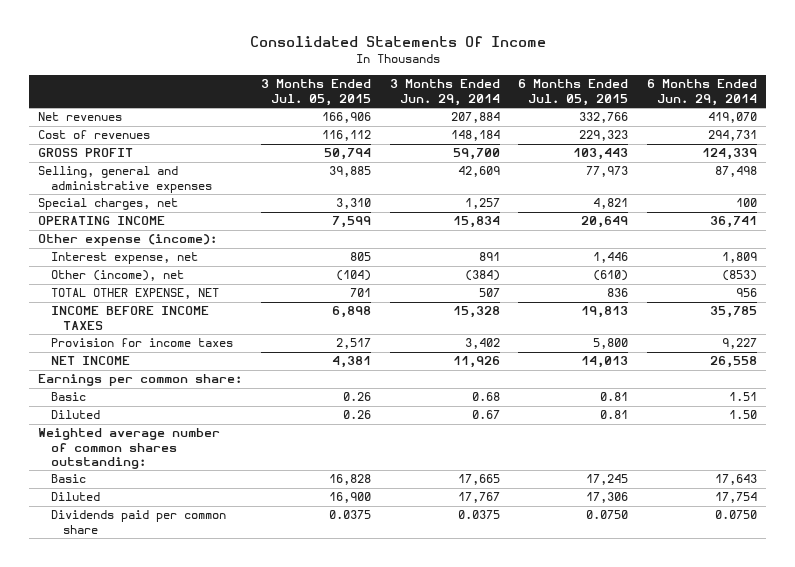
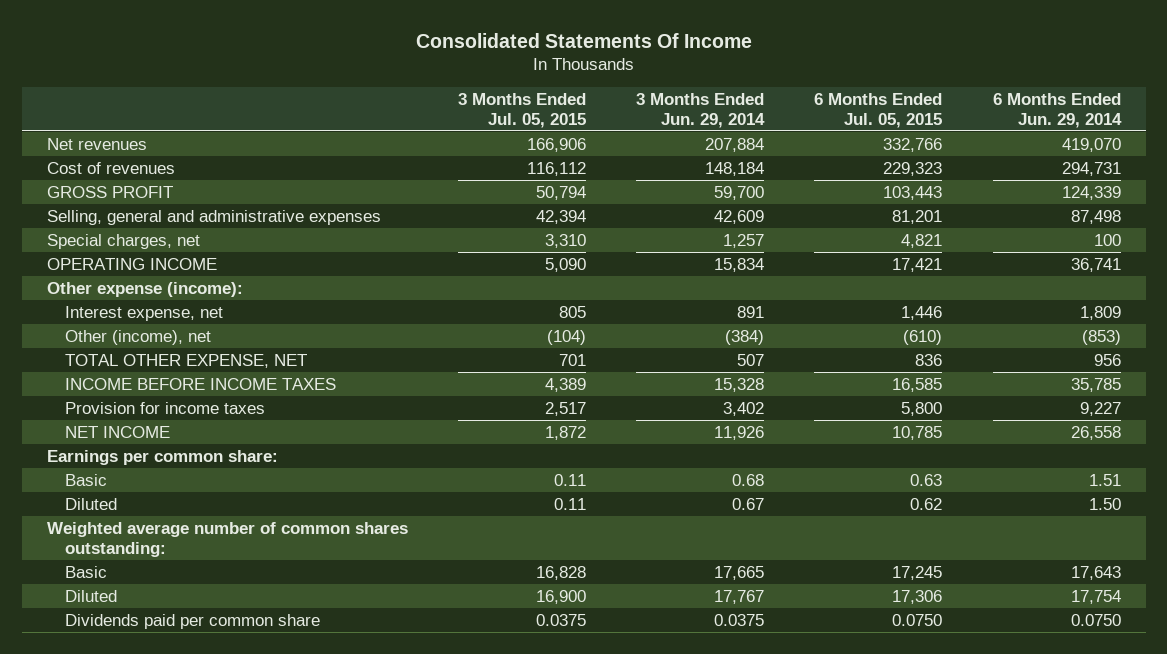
- Selling, general and administrative expenses | 39,885 | 42,609 | 77,973 | 87,498
+ Selling, general and administrative expenses | 42,394 | 42,609 | 81,201 | 87,498
- OPERATING INCOME | 7,599 | 15,834 | 20,649 | 36,741
+ OPERATING INCOME | 5,090 | 15,834 | 17,421 | 36,741
- INCOME BEFORE INCOME TAXES | 6,898 | 15,328 | 19,813 | 35,785
+ INCOME BEFORE INCOME TAXES | 4,389 | 15,328 | 16,585 | 35,785
- NET INCOME | 4,381 | 11,926 | 14,013 | 26,558
+ NET INCOME | 1,872 | 11,926 | 10,785 | 26,558
- Basic | 0.26 | 0.68 | 0.81 | 1.51
- Diluted | 0.26 | 0.67 | 0.81 | 1.50
+ Basic | 0.11 | 0.68 | 0.63 | 1.51
+ Diluted | 0.11 | 0.67 | 0.62 | 1.50

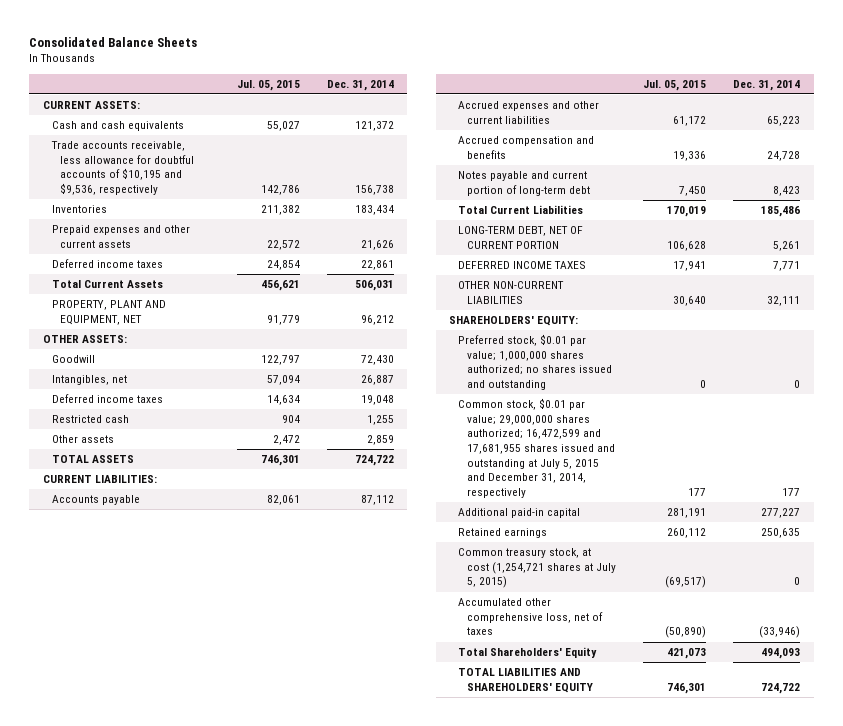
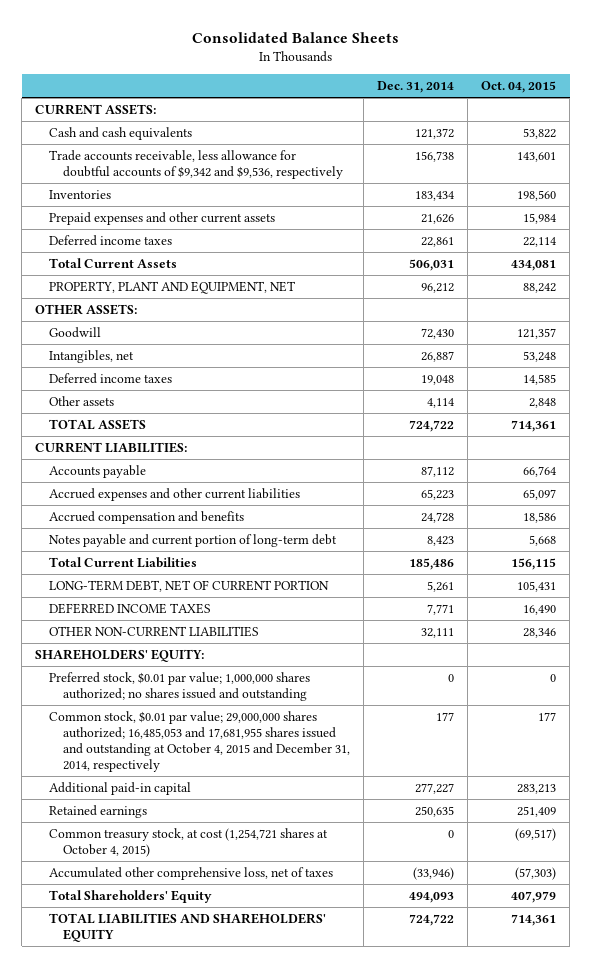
- | Jul. 05, 2015 | Dec. 31, 2014
+ | Dec. 31, 2014 | Oct. 04, 2015
- Trade accounts receivable, less allowance for doubtful accounts of $10,195 and $9,536, respectively | 142,786 | 156,738
+ Trade accounts receivable, less allowance for doubtful accounts of $9,342 and $9,536, respectively | 156,738 | 143,601
- Restricted cash | 904 | 1,255
- Other assets | 2,472 | 2,859
+ Other assets | 4,114 | 2,848
- Common stock, $0.01 par value; 29,000,000 shares authorized; 16,472,599 and 17,681,955 shares issued and outstanding at July 5, 2015 and December 31, 2014, respectively | 177 | 177
+ Common stock, $0.01 par value; 29,000,000 shares authorized; 16,485,053 and 17,681,955 shares issued and outstanding at October 4, 2015 and December 31, 2014, respectively | 177 | 177
- Common treasury stock, at cost (1,254,721 shares at July 5, 2015) | (69,517) | 0
+ Common treasury stock, at cost (1,254,721 shares at October 4, 2015) | 0 | (69,517)

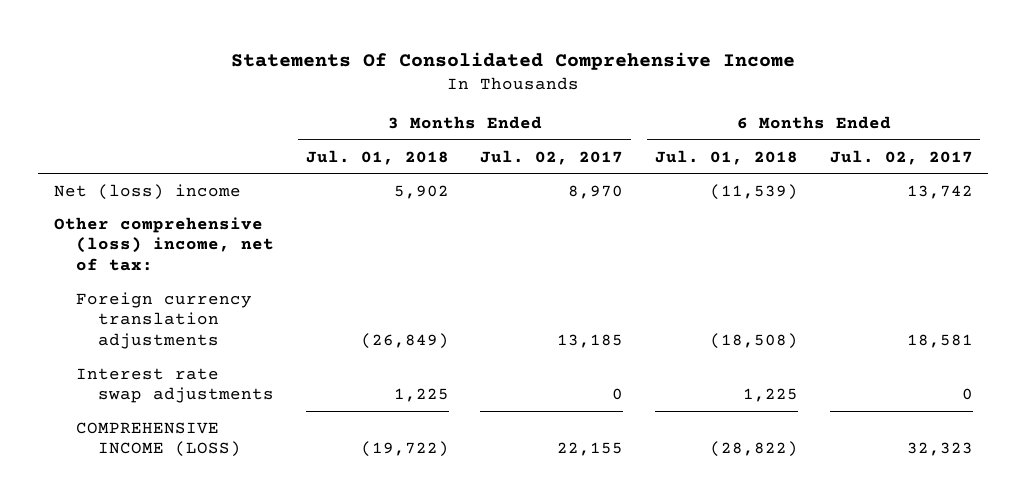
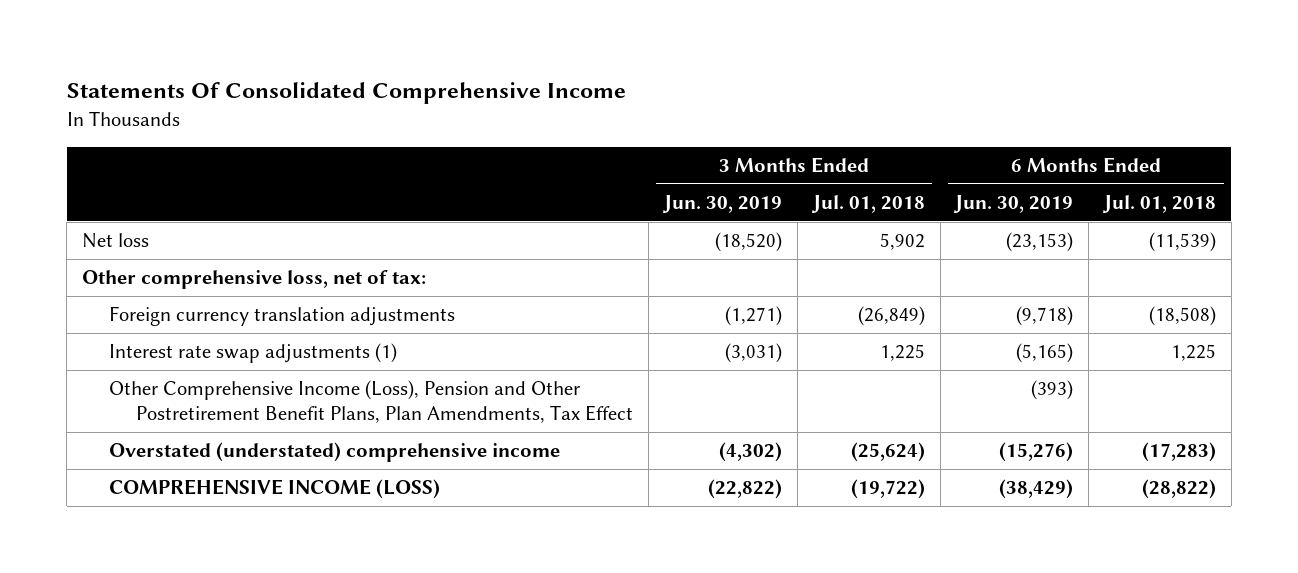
- | 3 Months Ended Jul. 01, 2018 | 3 Months Ended Jul. 02, 2017 | 6 Months Ended Jul. 01, 2018 | 6 Months Ended Jul. 02, 2017
+ | 3 Months Ended Jun. 30, 2019 | 3 Months Ended Jul. 01, 2018 | 6 Months Ended Jun. 30, 2019 | 6 Months Ended Jul. 01, 2018
- Net (loss) income | 5,902 | 8,970 | (11,539) | 13,742
- Other comprehensive (loss) income, net of tax:
+ Net loss | (18,520) | 5,902 | (23,153) | (11,539)
+ Other comprehensive loss, net of tax:
- Interest rate swap adjustments | 1,225 | 0 | 1,225 | 0
+ Interest rate swap adjustments (1) | (3,031) | 1,225 | (5,165) | 1,225
+ Other Comprehensive Income (Loss), Pension and Other Postretirement Benefit Plans, Plan Amendments, Tax Effect | | | (393) |
+ Overstated (understated) comprehensive income | (4,302) | (25,624) | (15,276) | (17,283)

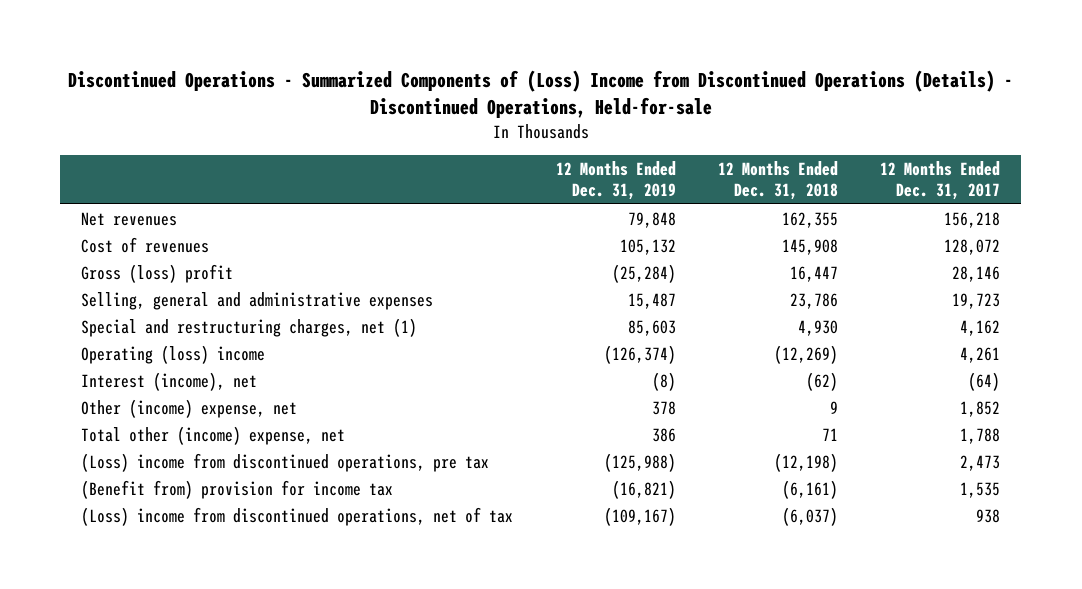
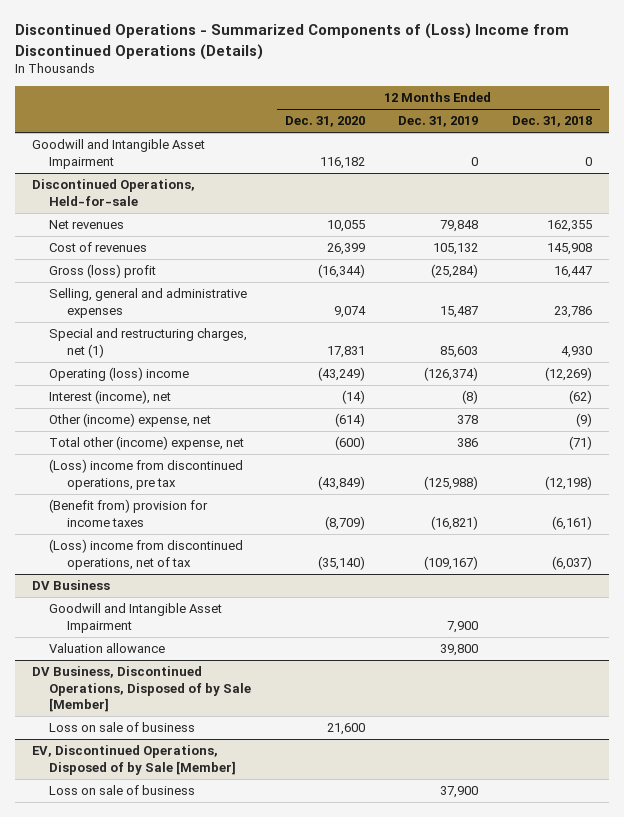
- Discontinued Operations - Summarized Components of (Loss) Income from Discontinued Operations (Details) - Discontinued Operations, Held-for-sale
+ Discontinued Operations - Summarized Components of (Loss) Income from Discontinued Operations (Details)
- | 12 Months Ended Dec. 31, 2019 | 12 Months Ended Dec. 31, 2018 | 12 Months Ended Dec. 31, 2017
+ | 12 Months Ended Dec. 31, 2020 | 12 Months Ended Dec. 31, 2019 | 12 Months Ended Dec. 31, 2018
+ Goodwill and Intangible Asset Impairment | 116,182 | 0 | 0
+ Discontinued Operations, Held-for-sale
- Other (income) expense, net | 378 | 9 | 1,852
- Total other (income) expense, net | 386 | 71 | 1,788
+ Other (income) expense, net | (614) | 378 | (9)
+ Total other (income) expense, net | (600) | 386 | (71)
- (Benefit from) provision for income tax | (16,821) | (6,161) | 1,535
+ (Benefit from) provision for income taxes | (8,709) | (16,821) | (6,161)
+ DV Business
+ Goodwill and Intangible Asset Impairment | | 7,900 |
+ Valuation allowance | | 39,800 |
+ DV Business, Discontinued Operations, Disposed of by Sale [Member]
+ Loss on sale of business | 21,600 | |
+ EV, Discontinued Operations, Disposed of by Sale [Member]
+ Loss on sale of business | | 37,900 |

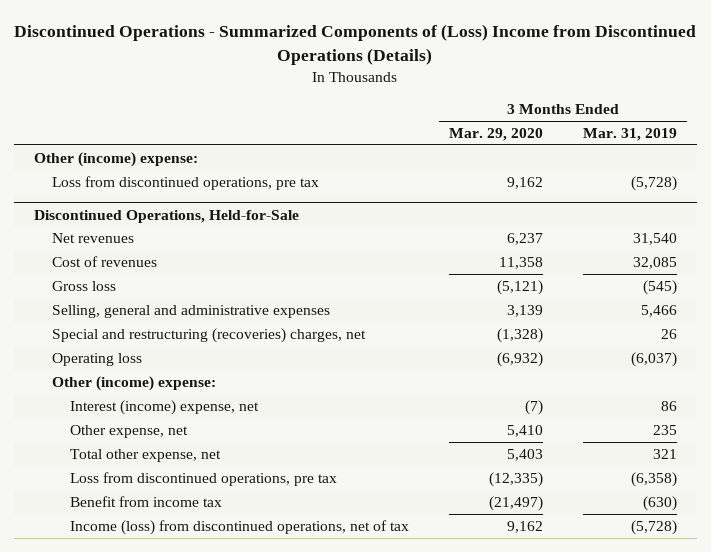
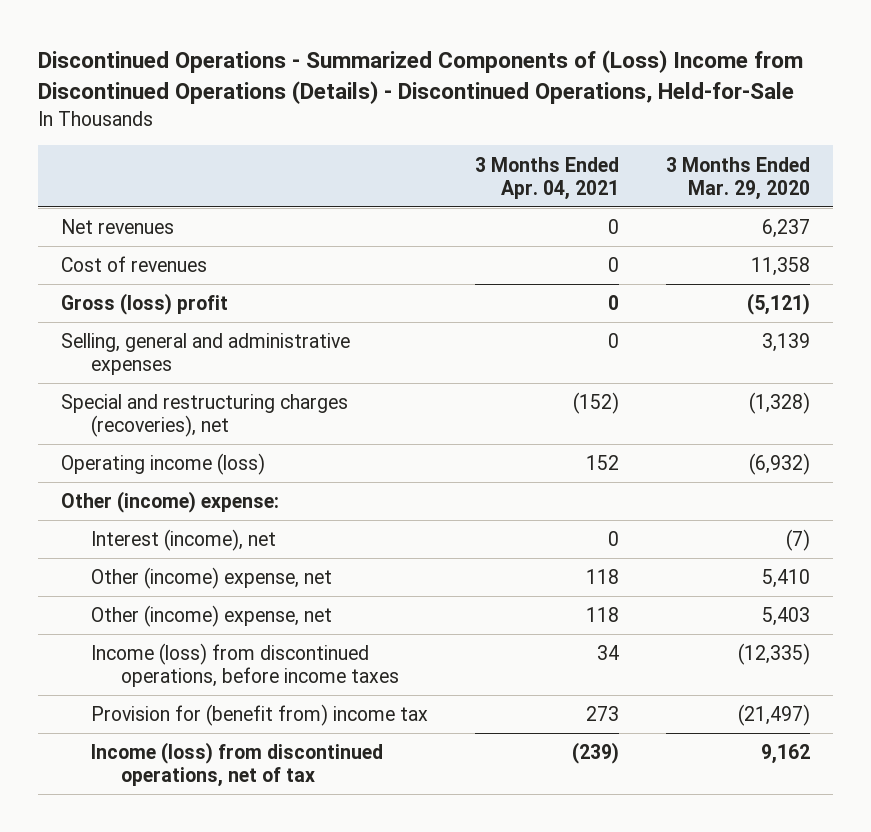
- Discontinued Operations - Summarized Components of (Loss) Income from Discontinued Operations (Details)
+ Discontinued Operations - Summarized Components of (Loss) Income from Discontinued Operations (Details) - Discontinued Operations, Held-for-Sale
- | 3 Months Ended Mar. 29, 2020 | 3 Months Ended Mar. 31, 2019
+ | 3 Months Ended Apr. 04, 2021 | 3 Months Ended Mar. 29, 2020
- Other (income) expense:
- Loss from discontinued operations, pre tax | 9,162 | (5,728)
- Discontinued Operations, Held-for-Sale
- Gross loss | (5,121) | (545)
+ Gross (loss) profit | 0 | (5,121)
- Special and restructuring (recoveries) charges, net | (1,328) | 26
- Operating loss | (6,932) | (6,037)
+ Special and restructuring charges (recoveries), net | (152) | (1,328)
+ Operating income (loss) | 152 | (6,932)
- Interest (income) expense, net | (7) | 86
- Other expense, net | 5,410 | 235
- Total other expense, net | 5,403 | 321
- Loss from discontinued operations, pre tax | (12,335) | (6,358)
- Benefit from income tax | (21,497) | (630)
+ Interest (income), net | 0 | (7)
+ Other (income) expense, net | 118 | 5,410
+ Other (income) expense, net | 118 | 5,403
+ Income (loss) from discontinued operations, before income taxes | 34 | (12,335)
+ Provision for (benefit from) income tax | 273 | (21,497)

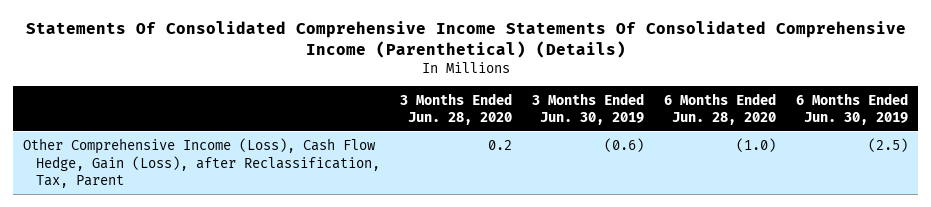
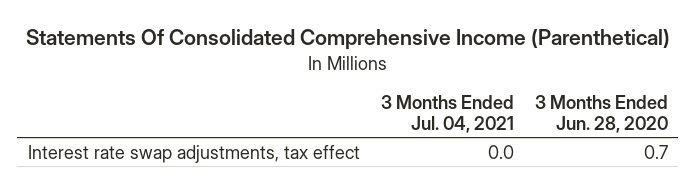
- Statements Of Consolidated Comprehensive Income Statements Of Consolidated Comprehensive Income (Parenthetical) (Details)
+ Statements Of Consolidated Comprehensive Income (Parenthetical)
- | 3 Months Ended Jun. 28, 2020 | 3 Months Ended Jun. 30, 2019 | 6 Months Ended Jun. 28, 2020 | 6 Months Ended Jun. 30, 2019
+ | 3 Months Ended Jul. 04, 2021 | 3 Months Ended Jun. 28, 2020
- Other Comprehensive Income (Loss), Cash Flow Hedge, Gain (Loss), after Reclassification, Tax, Parent | 0.2 | (0.6) | (1.0) | (2.5)
+ Interest rate swap adjustments, tax effect | 0.0 | 0.7

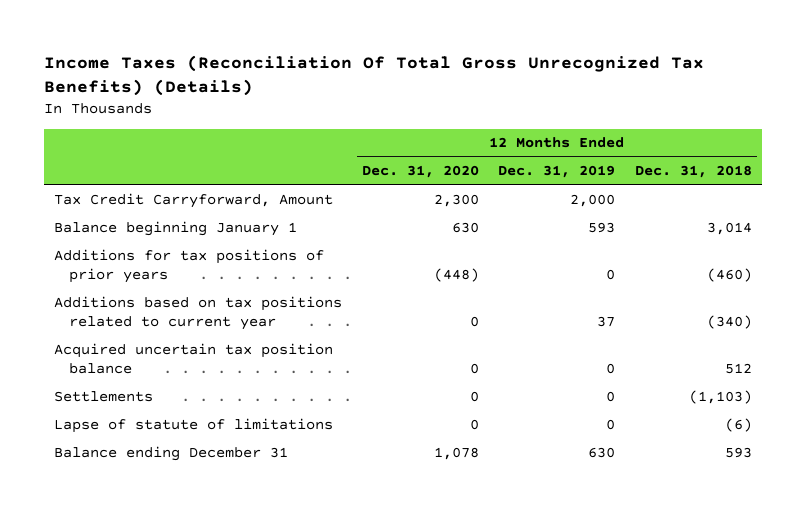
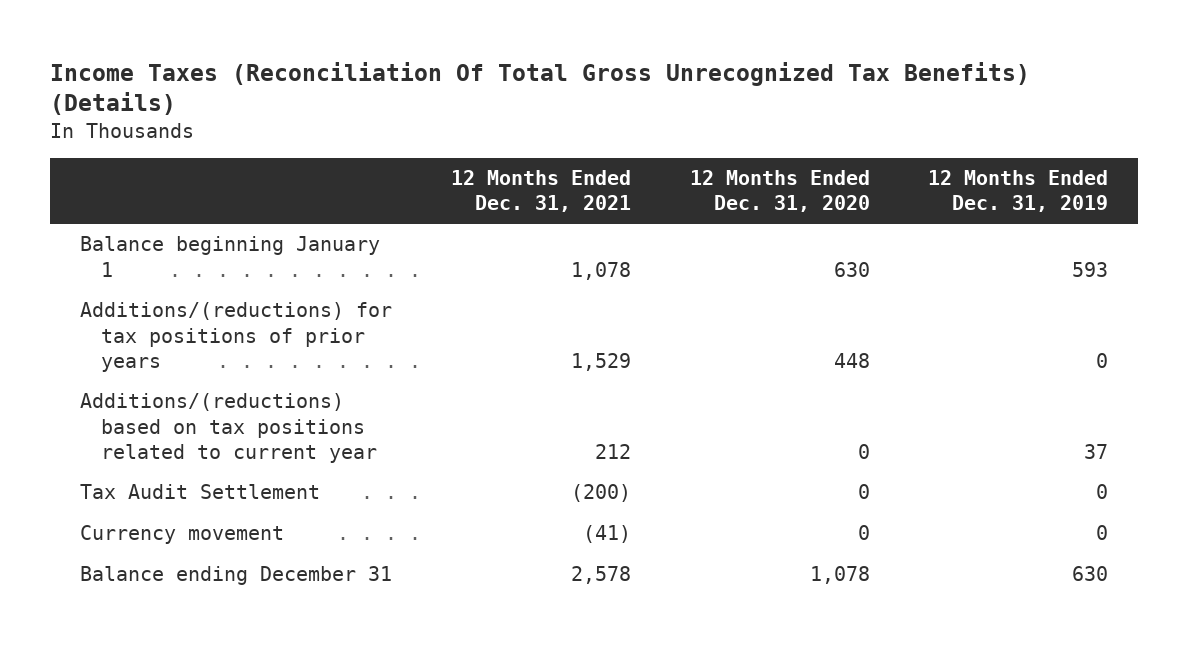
- | 12 Months Ended Dec. 31, 2020 | 12 Months Ended Dec. 31, 2019 | 12 Months Ended Dec. 31, 2018
+ | 12 Months Ended Dec. 31, 2021 | 12 Months Ended Dec. 31, 2020 | 12 Months Ended Dec. 31, 2019
- Tax Credit Carryforward, Amount | 2,300 | 2,000 |
- Additions for tax positions of prior years | (448) | 0 | (460)
- Additions based on tax positions related to current year | 0 | 37 | (340)
- Acquired uncertain tax position balance | 0 | 0 | 512
- Settlements | 0 | 0 | (1,103)
- Lapse of statute of limitations | 0 | 0 | (6)
+ Additions/(reductions) for tax positions of prior years | 1,529 | 448 | 0
+ Additions/(reductions) based on tax positions related to current year | 212 | 0 | 37
+ Tax Audit Settlement | (200) | 0 | 0
+ Currency movement | (41) | 0 | 0

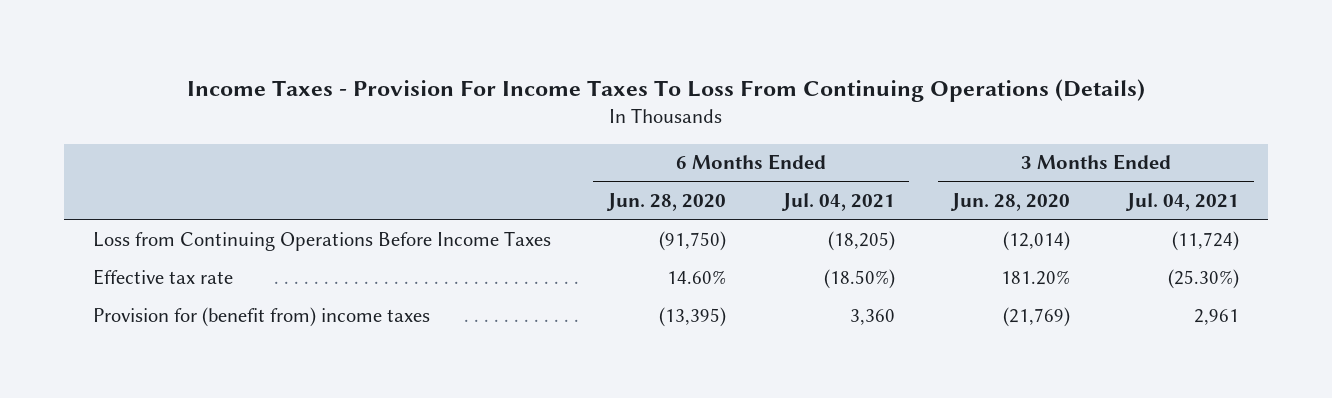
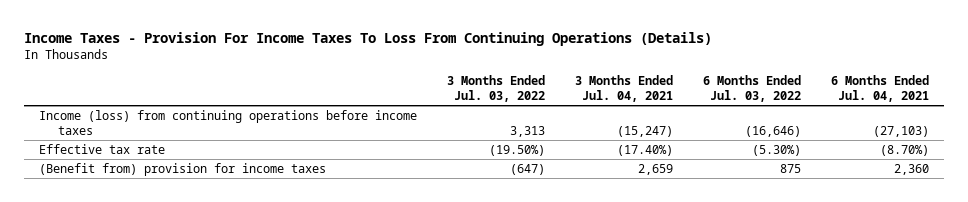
- | 6 Months Ended Jun. 28, 2020 | 6 Months Ended Jul. 04, 2021 | 3 Months Ended Jun. 28, 2020 | 3 Months Ended Jul. 04, 2021
+ | 3 Months Ended Jul. 03, 2022 | 3 Months Ended Jul. 04, 2021 | 6 Months Ended Jul. 03, 2022 | 6 Months Ended Jul. 04, 2021
- Loss from Continuing Operations Before Income Taxes | (91,750) | (18,205) | (12,014) | (11,724)
- Effective tax rate | 14.60% | (18.50%) | 181.20% | (25.30%)
- Provision for (benefit from) income taxes | (13,395) | 3,360 | (21,769) | 2,961
+ Income (loss) from continuing operations before income taxes | 3,313 | (15,247) | (16,646) | (27,103)
+ Effective tax rate | (19.50%) | (17.40%) | (5.30%) | (8.70%)
+ (Benefit from) provision for income taxes | (647) | 2,659 | 875 | 2,360

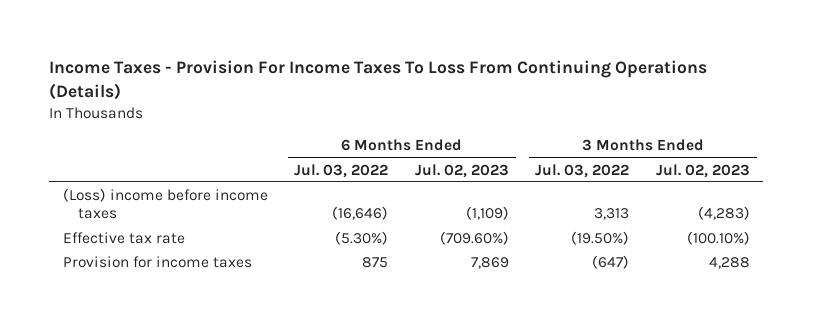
- | 3 Months Ended Jul. 03, 2022 | 3 Months Ended Jul. 04, 2021 | 6 Months Ended Jul. 03, 2022 | 6 Months Ended Jul. 04, 2021
+ | 6 Months Ended Jul. 03, 2022 | 6 Months Ended Jul. 02, 2023 | 3 Months Ended Jul. 03, 2022 | 3 Months Ended Jul. 02, 2023
- Income (loss) from continuing operations before income taxes | 3,313 | (15,247) | (16,646) | (27,103)
+ (Loss) income before income taxes | (16,646) | (1,109) | 3,313 | (4,283)
- (Benefit from) provision for income taxes | (647) | 2,659 | 875 | 2,360
+ Provision for income taxes | 875 | 7,869 | (647) | 4,288

